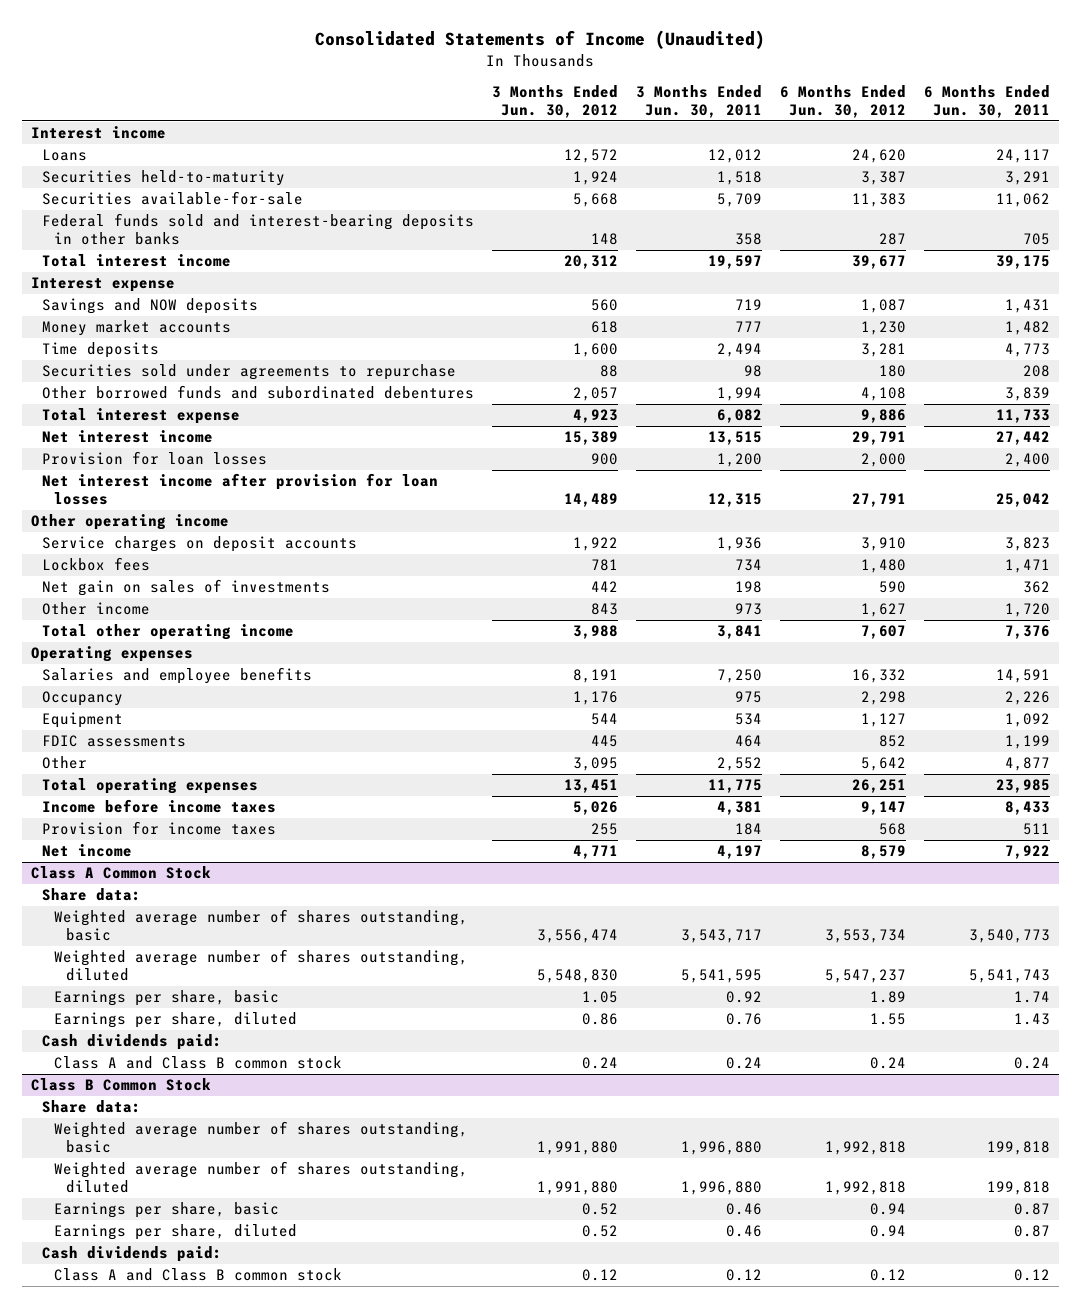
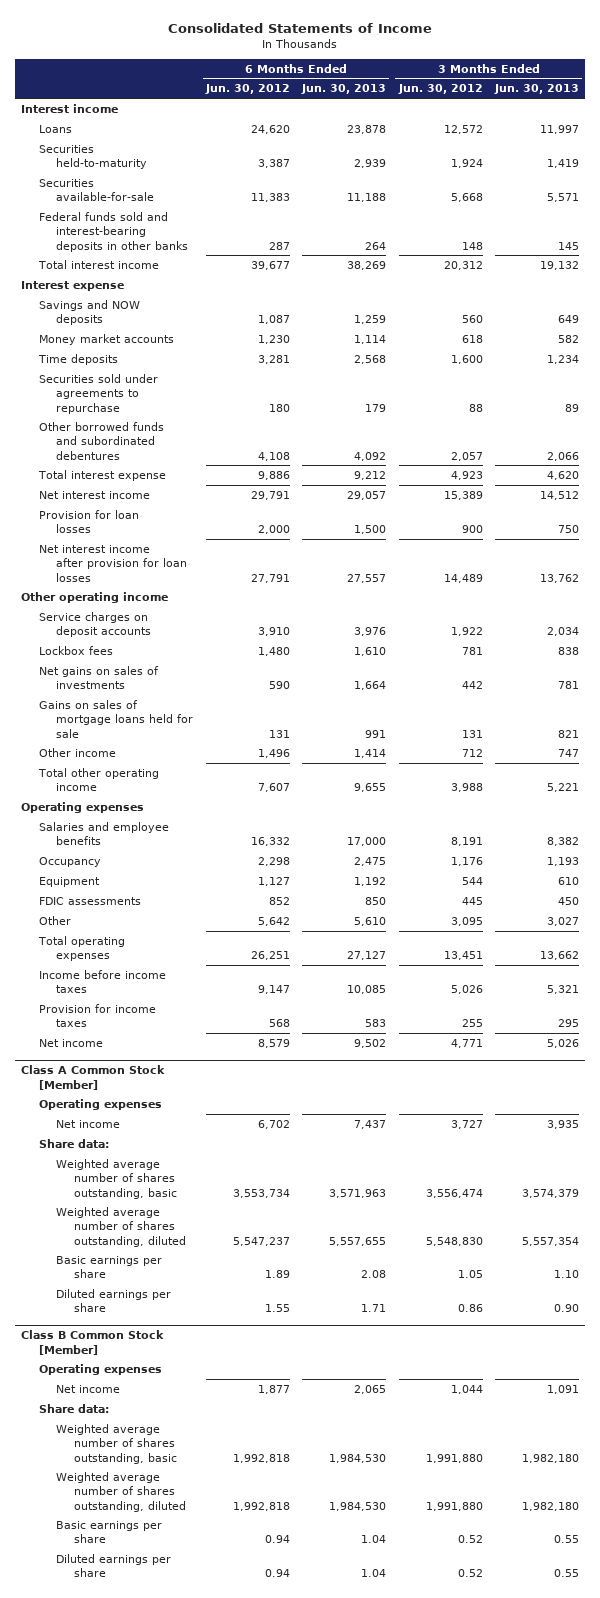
- Consolidated Statements of Income (Unaudited)
+ Consolidated Statements of Income
- | 3 Months Ended Jun. 30, 2012 | 3 Months Ended Jun. 30, 2011 | 6 Months Ended Jun. 30, 2012 | 6 Months Ended Jun. 30, 2011
+ | 6 Months Ended Jun. 30, 2012 | 6 Months Ended Jun. 30, 2013 | 3 Months Ended Jun. 30, 2012 | 3 Months Ended Jun. 30, 2013
- Net gain on sales of investments | 442 | 198 | 590 | 362
- Other income | 843 | 973 | 1,627 | 1,720
+ Net gains on sales of investments | 590 | 1,664 | 442 | 781
+ Gains on sales of mortgage loans held for sale | 131 | 991 | 131 | 821
+ Other income | 1,496 | 1,414 | 712 | 747
- Class A Common Stock
+ Class A Common Stock [Member]
+ Operating expenses
+ Net income | 6,702 | 7,437 | 3,727 | 3,935
- Earnings per share, basic | 1.05 | 0.92 | 1.89 | 1.74
- Earnings per share, diluted | 0.86 | 0.76 | 1.55 | 1.43
- Cash dividends paid:
- Class A and Class B common stock | 0.24 | 0.24 | 0.24 | 0.24
- Class B Common Stock
+ Basic earnings per share | 1.89 | 2.08 | 1.05 | 1.10
+ Diluted earnings per share | 1.55 | 1.71 | 0.86 | 0.90
+ Class B Common Stock [Member]
+ Operating expenses
+ Net income | 1,877 | 2,065 | 1,044 | 1,091
- Earnings per share, basic | 0.52 | 0.46 | 0.94 | 0.87
- Earnings per share, diluted | 0.52 | 0.46 | 0.94 | 0.87
- Cash dividends paid:
- Class A and Class B common stock | 0.12 | 0.12 | 0.12 | 0.12
+ Basic earnings per share | 0.94 | 1.04 | 0.52 | 0.55
+ Diluted earnings per share | 0.94 | 1.04 | 0.52 | 0.55

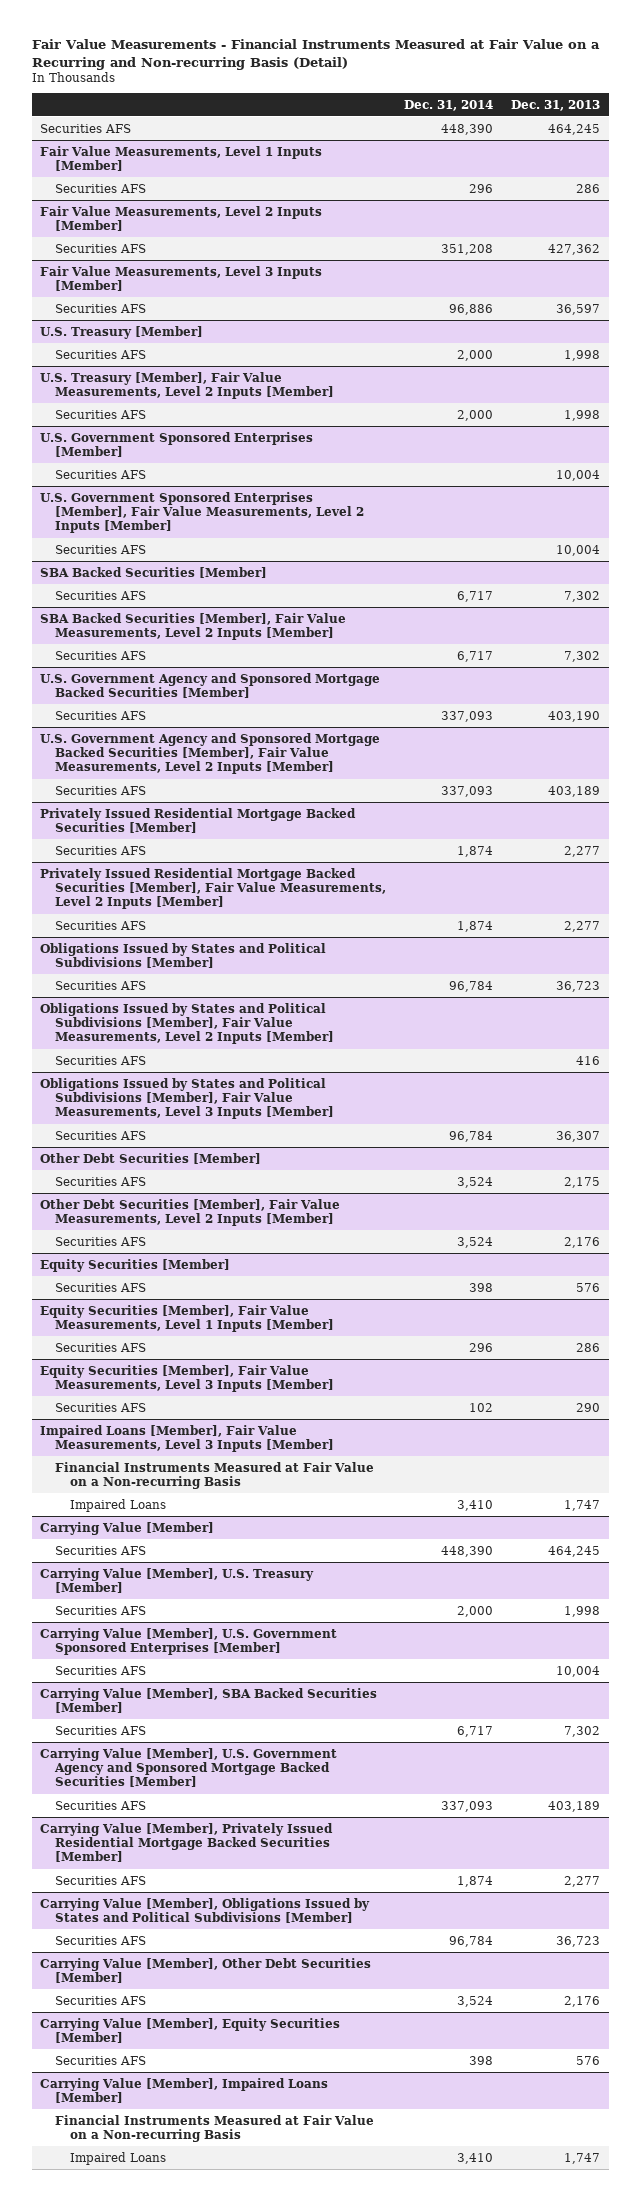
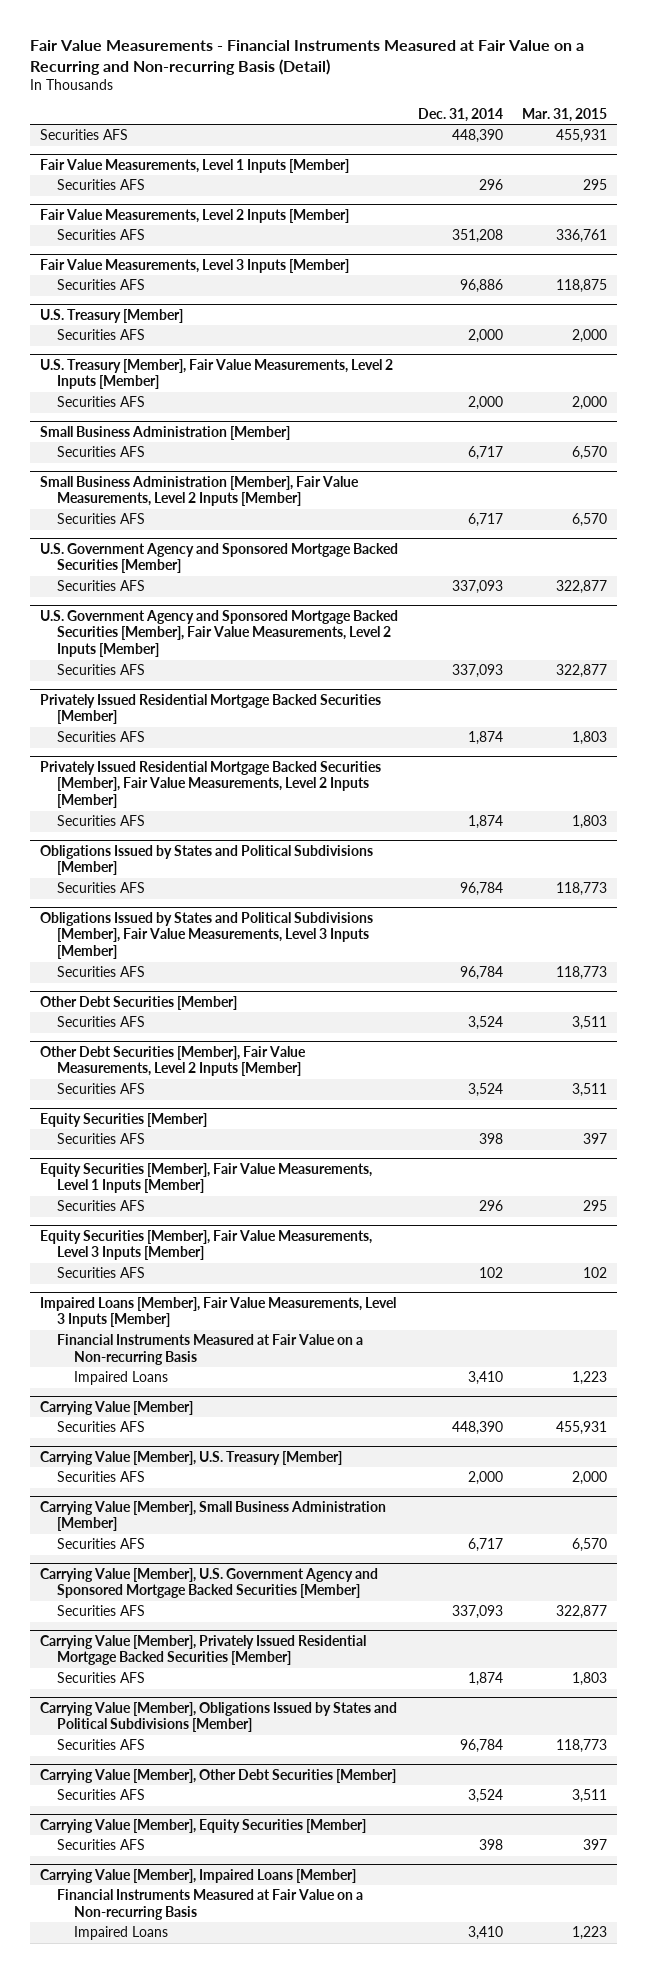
- | Dec. 31, 2014 | Dec. 31, 2013
+ | Dec. 31, 2014 | Mar. 31, 2015
- U.S. Government Sponsored Enterprises [Member]
- Securities AFS | | 10,004
- U.S. Government Sponsored Enterprises [Member], Fair Value Measurements, Level 2 Inputs [Member]
- Securities AFS | | 10,004
- SBA Backed Securities [Member]
+ Small Business Administration [Member]
- SBA Backed Securities [Member], Fair Value Measurements, Level 2 Inputs [Member]
+ Small Business Administration [Member], Fair Value Measurements, Level 2 Inputs [Member]
- Obligations Issued by States and Political Subdivisions [Member], Fair Value Measurements, Level 2 Inputs [Member]
- Securities AFS | | 416
- Carrying Value [Member], U.S. Government Sponsored Enterprises [Member]
- Securities AFS | | 10,004
- Carrying Value [Member], SBA Backed Securities [Member]
+ Carrying Value [Member], Small Business Administration [Member]

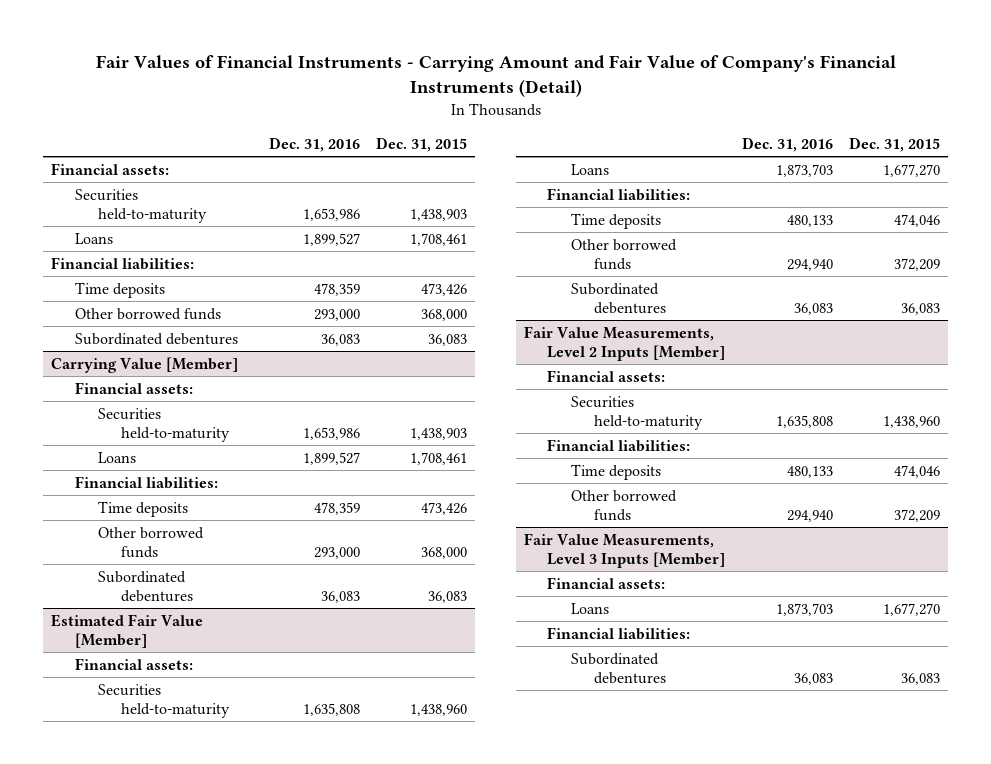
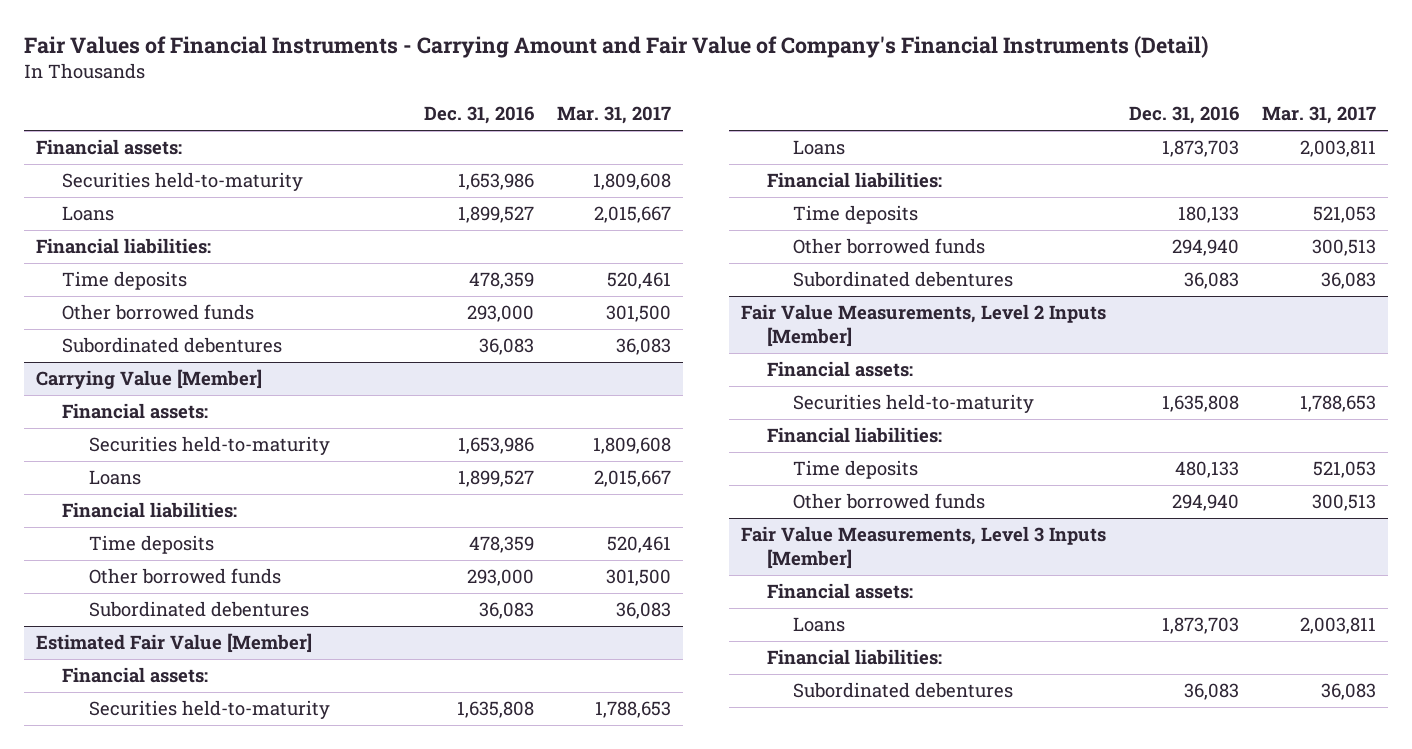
- | Dec. 31, 2016 | Dec. 31, 2015
+ | Dec. 31, 2016 | Mar. 31, 2017
@ Estimated Fair Value [Member]
- Time deposits | 480,133 | 474,046
+ Time deposits | 180,133 | 521,053

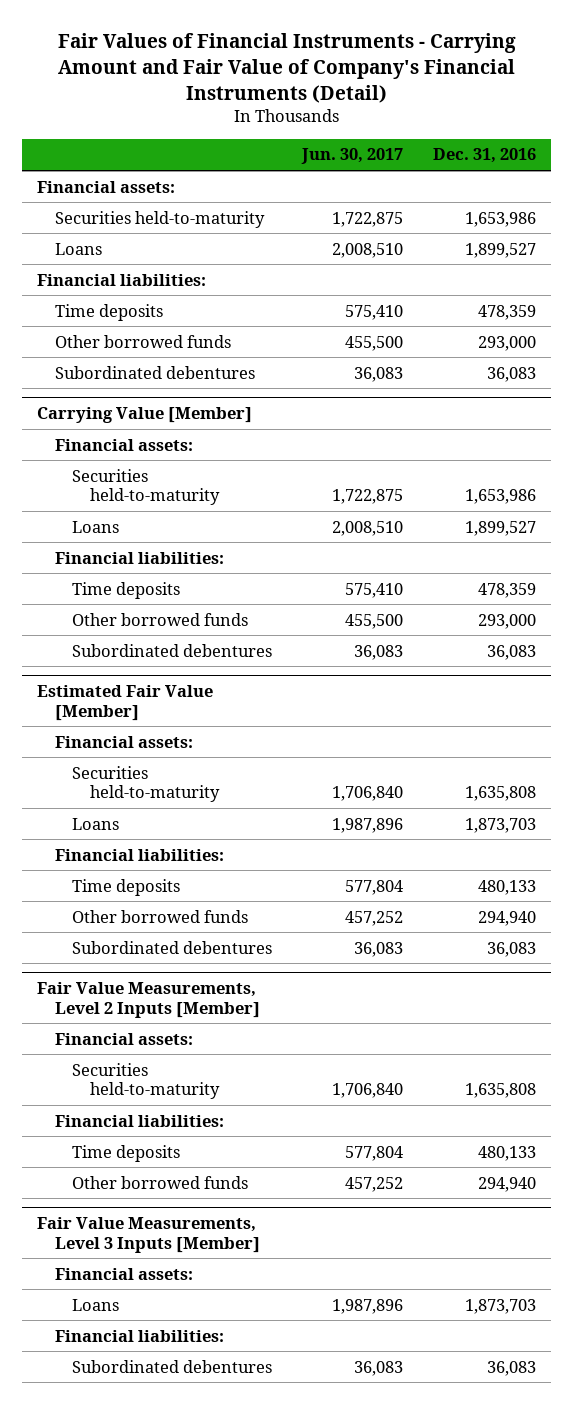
- | Dec. 31, 2016 | Mar. 31, 2017
+ | Jun. 30, 2017 | Dec. 31, 2016
@ Estimated Fair Value [Member]
- Time deposits | 180,133 | 521,053
+ Time deposits | 577,804 | 480,133

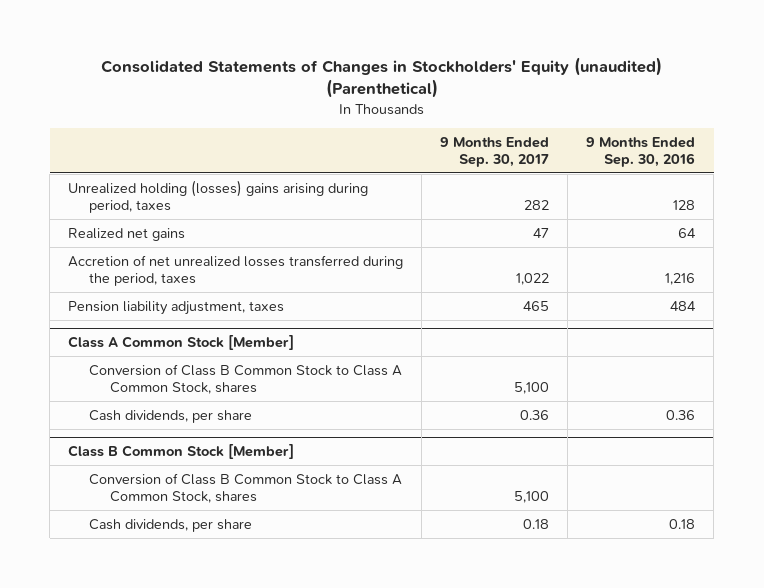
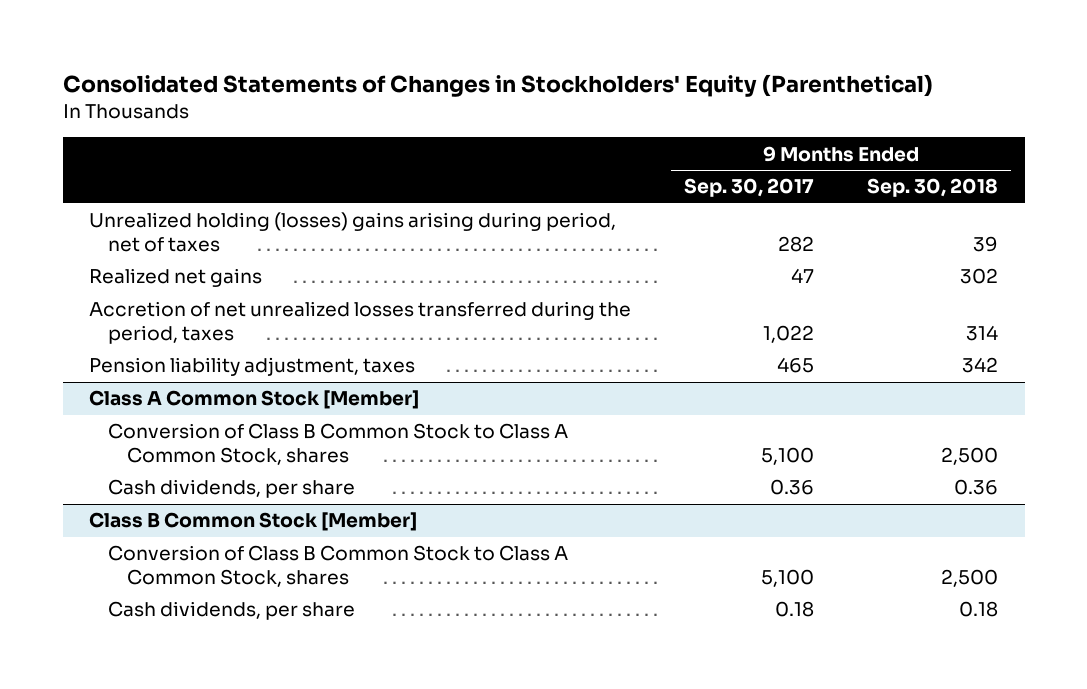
- Consolidated Statements of Changes in Stockholders' Equity (unaudited) (Parenthetical)
+ Consolidated Statements of Changes in Stockholders' Equity (Parenthetical)
- | 9 Months Ended Sep. 30, 2017 | 9 Months Ended Sep. 30, 2016
+ | 9 Months Ended Sep. 30, 2017 | 9 Months Ended Sep. 30, 2018
- Unrealized holding (losses) gains arising during period, taxes | 282 | 128
+ Unrealized holding (losses) gains arising during period, net of taxes | 282 | 39

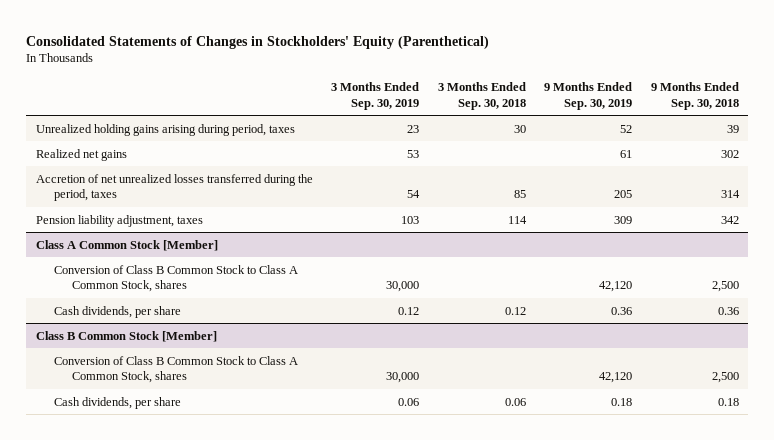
- | 9 Months Ended Sep. 30, 2017 | 9 Months Ended Sep. 30, 2018
+ | 3 Months Ended Sep. 30, 2019 | 3 Months Ended Sep. 30, 2018 | 9 Months Ended Sep. 30, 2019 | 9 Months Ended Sep. 30, 2018
- Unrealized holding (losses) gains arising during period, net of taxes | 282 | 39
+ Unrealized holding gains arising during period, taxes | 23 | 30 | 52 | 39

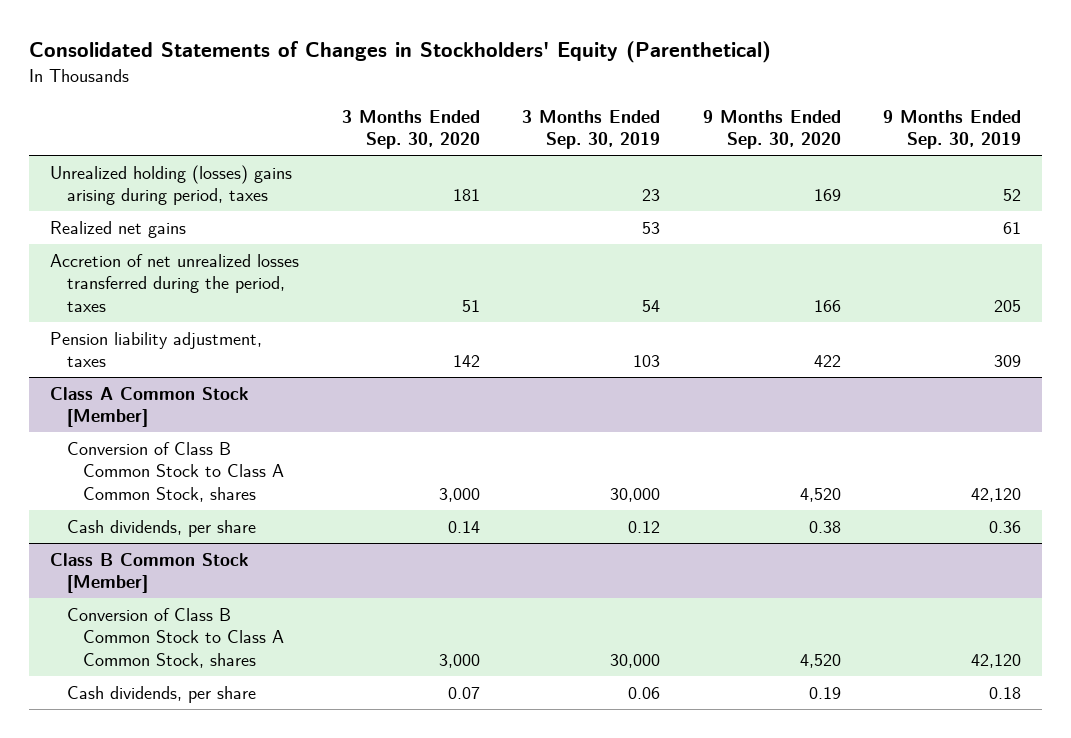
- | 3 Months Ended Sep. 30, 2019 | 3 Months Ended Sep. 30, 2018 | 9 Months Ended Sep. 30, 2019 | 9 Months Ended Sep. 30, 2018
+ | 3 Months Ended Sep. 30, 2020 | 3 Months Ended Sep. 30, 2019 | 9 Months Ended Sep. 30, 2020 | 9 Months Ended Sep. 30, 2019
- Unrealized holding gains arising during period, taxes | 23 | 30 | 52 | 39
+ Unrealized holding (losses) gains arising during period, taxes | 181 | 23 | 169 | 52

